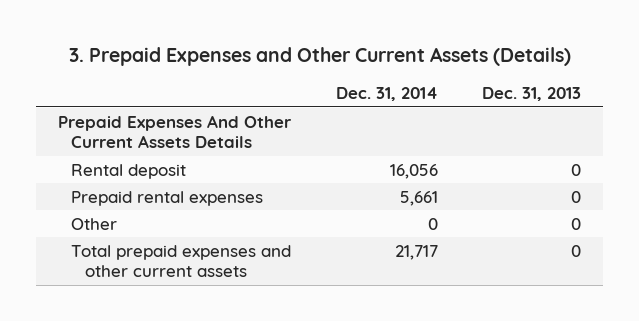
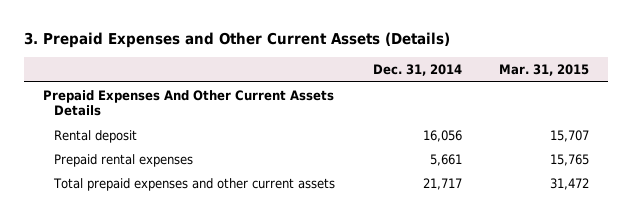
- | Dec. 31, 2014 | Dec. 31, 2013
+ | Dec. 31, 2014 | Mar. 31, 2015
- Other | 0 | 0

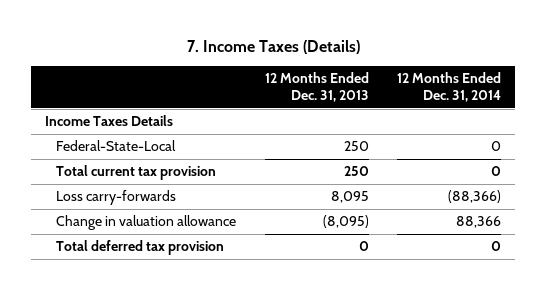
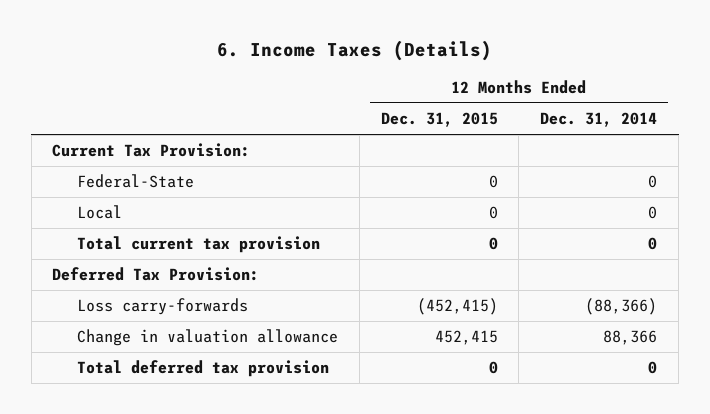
- 7. Income Taxes (Details)
+ 6. Income Taxes (Details)
- | 12 Months Ended Dec. 31, 2013 | 12 Months Ended Dec. 31, 2014
+ | 12 Months Ended Dec. 31, 2015 | 12 Months Ended Dec. 31, 2014
- Income Taxes Details
- Federal-State-Local | 250 | 0
+ Current Tax Provision:
+ Federal-State | 0 | 0
+ Local | 0 | 0
+ Deferred Tax Provision:

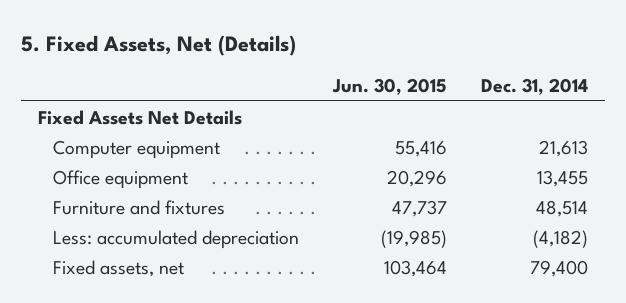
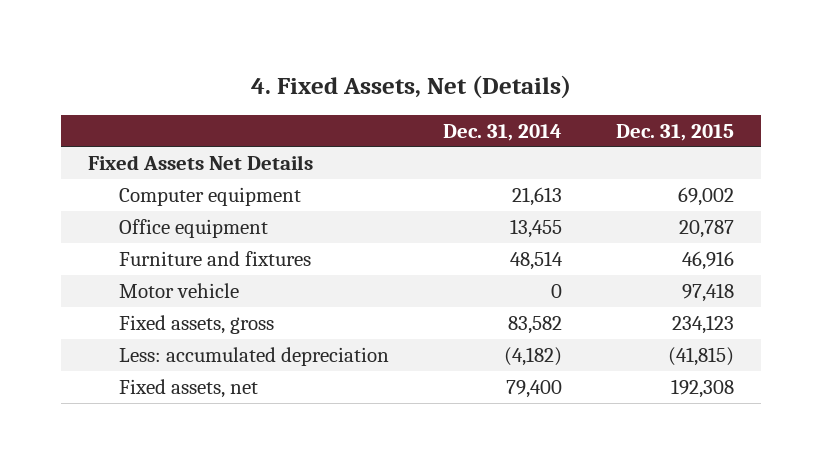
- 5. Fixed Assets, Net (Details)
+ 4. Fixed Assets, Net (Details)
- | Jun. 30, 2015 | Dec. 31, 2014
+ | Dec. 31, 2014 | Dec. 31, 2015
+ Motor vehicle | 0 | 97,418
+ Fixed assets, gross | 83,582 | 234,123

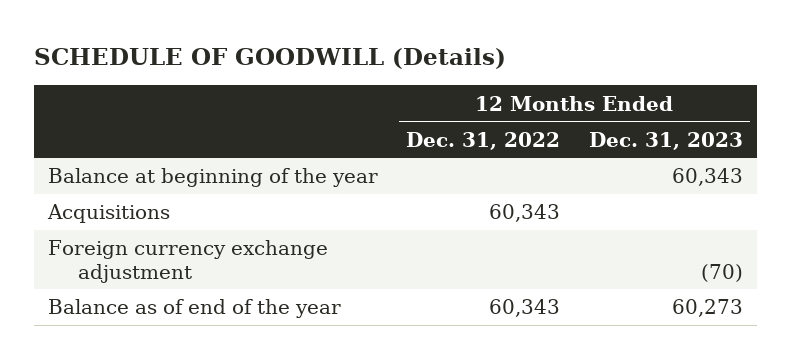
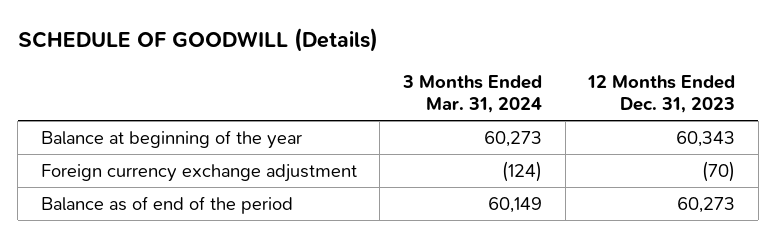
- | 12 Months Ended Dec. 31, 2022 | 12 Months Ended Dec. 31, 2023
+ | 3 Months Ended Mar. 31, 2024 | 12 Months Ended Dec. 31, 2023
- Acquisitions | 60,343 |
- Balance as of end of the year | 60,343 | 60,273
+ Balance as of end of the period | 60,149 | 60,273

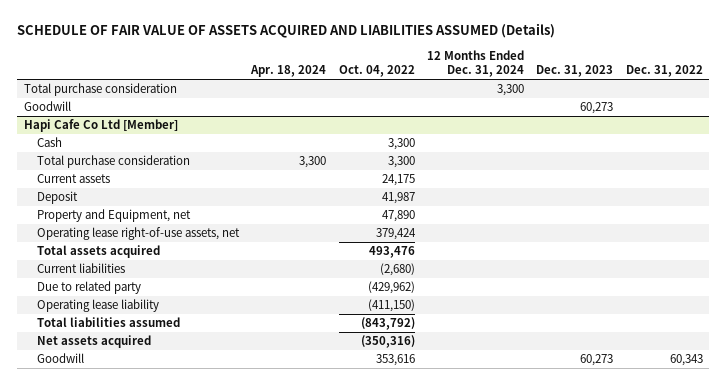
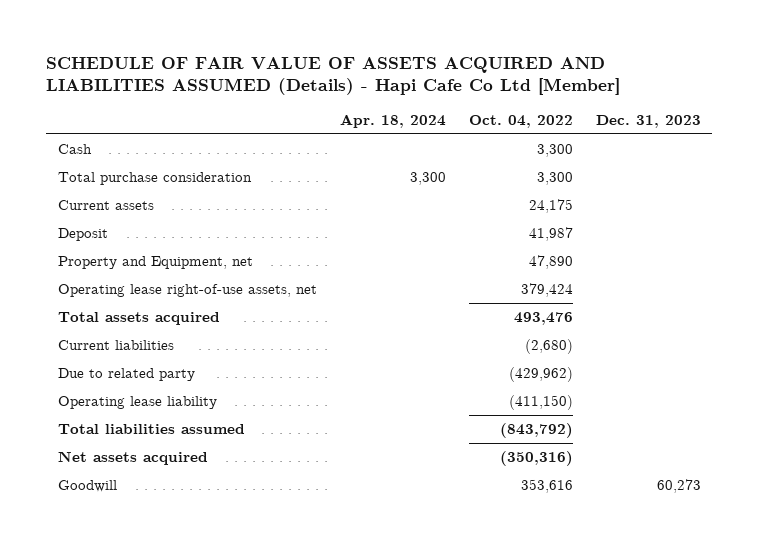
- SCHEDULE OF FAIR VALUE OF ASSETS ACQUIRED AND LIABILITIES ASSUMED (Details)
+ SCHEDULE OF FAIR VALUE OF ASSETS ACQUIRED AND LIABILITIES ASSUMED (Details) - Hapi Cafe Co Ltd [Member]
- | Apr. 18, 2024 | Oct. 04, 2022 | 12 Months Ended Dec. 31, 2024 | Dec. 31, 2023 | Dec. 31, 2022
+ | Apr. 18, 2024 | Oct. 04, 2022 | Dec. 31, 2023
- Total purchase consideration | | | 3,300 | |
- Goodwill | | | | 60,273 |
- Hapi Cafe Co Ltd [Member]

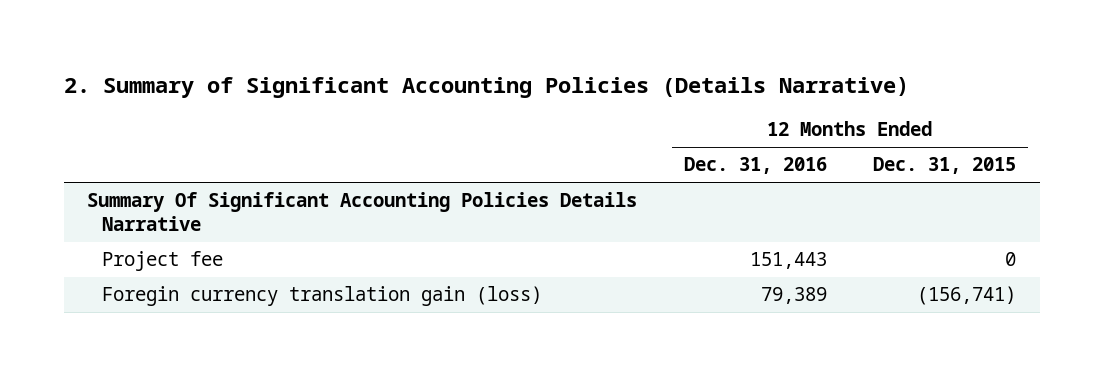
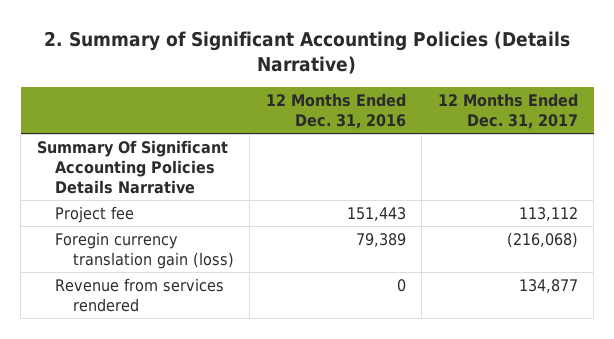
- | 12 Months Ended Dec. 31, 2016 | 12 Months Ended Dec. 31, 2015
+ | 12 Months Ended Dec. 31, 2016 | 12 Months Ended Dec. 31, 2017
+ Revenue from services rendered | 0 | 134,877

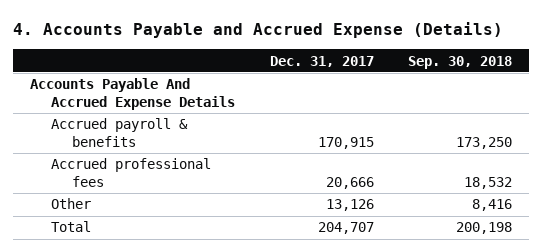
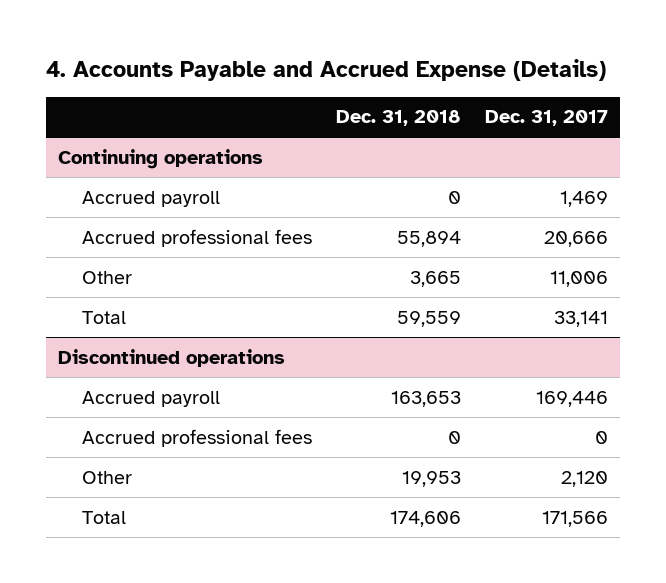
- | Dec. 31, 2017 | Sep. 30, 2018
+ | Dec. 31, 2018 | Dec. 31, 2017
- Accounts Payable And Accrued Expense Details
- Accrued payroll & benefits | 170,915 | 173,250
+ Continuing operations
+ Accrued payroll | 0 | 1,469
- Other | 13,126 | 8,416
- Total | 204,707 | 200,198
+ Other | 3,665 | 11,006
+ Total | 59,559 | 33,141
+ Discontinued operations
+ Accrued payroll | 163,653 | 169,446
+ Accrued professional fees | 0 | 0
+ Other | 19,953 | 2,120
+ Total | 174,606 | 171,566

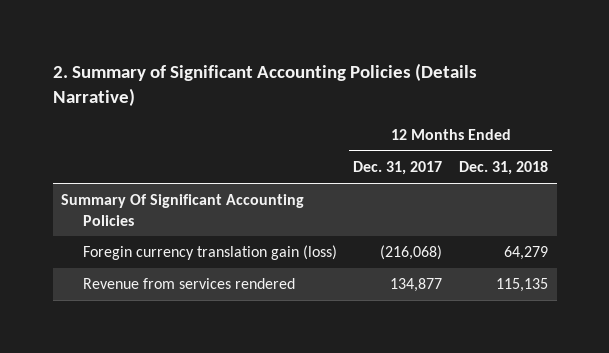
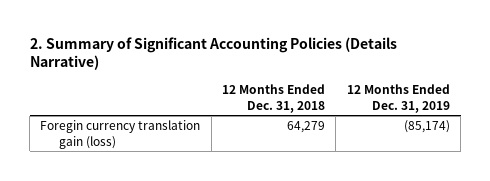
- | 12 Months Ended Dec. 31, 2017 | 12 Months Ended Dec. 31, 2018
+ | 12 Months Ended Dec. 31, 2018 | 12 Months Ended Dec. 31, 2019
- Summary Of Significant Accounting Policies
- Revenue from services rendered | 134,877 | 115,135

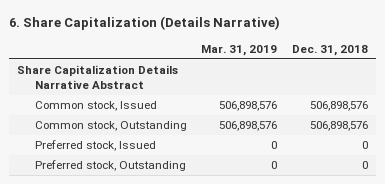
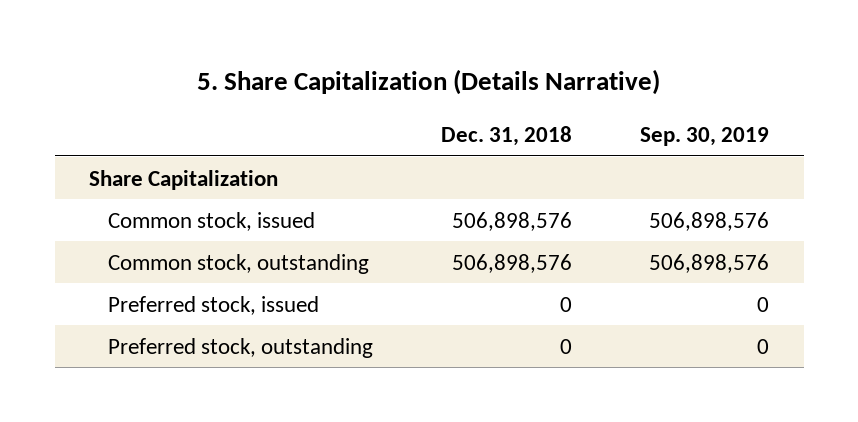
- 6. Share Capitalization (Details Narrative)
+ 5. Share Capitalization (Details Narrative)
- | Mar. 31, 2019 | Dec. 31, 2018
+ | Dec. 31, 2018 | Sep. 30, 2019
- Share Capitalization Details Narrative Abstract
- Common stock, Issued | 506,898,576 | 506,898,576
- Common stock, Outstanding | 506,898,576 | 506,898,576
- Preferred stock, Issued | 0 | 0
- Preferred stock, Outstanding | 0 | 0
+ Share Capitalization
+ Common stock, issued | 506,898,576 | 506,898,576
+ Common stock, outstanding | 506,898,576 | 506,898,576
+ Preferred stock, issued | 0 | 0
+ Preferred stock, outstanding | 0 | 0

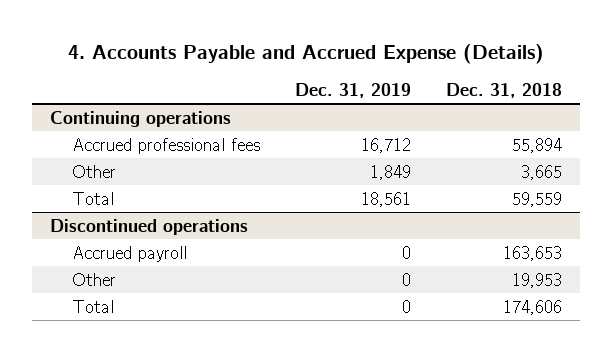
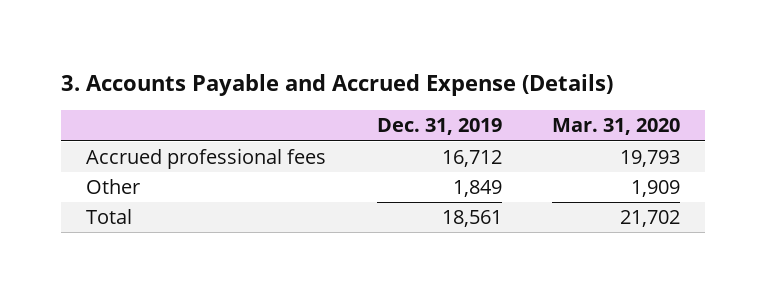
- 4. Accounts Payable and Accrued Expense (Details)
+ 3. Accounts Payable and Accrued Expense (Details)
- | Dec. 31, 2019 | Dec. 31, 2018
+ | Dec. 31, 2019 | Mar. 31, 2020
- Continuing operations
- Discontinued operations
- Accrued payroll | 0 | 163,653
- Other | 0 | 19,953
- Total | 0 | 174,606

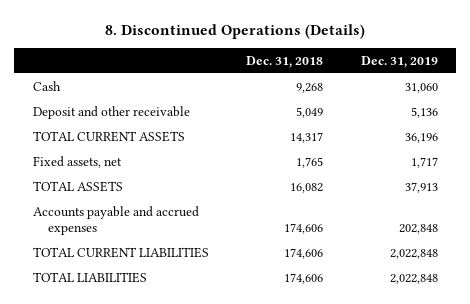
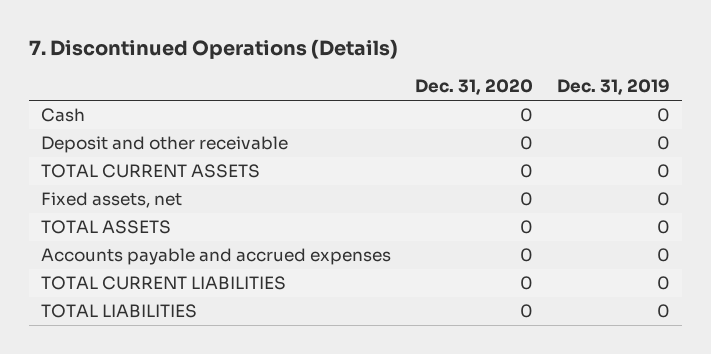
- 8. Discontinued Operations (Details)
+ 7. Discontinued Operations (Details)
- | Dec. 31, 2018 | Dec. 31, 2019
+ | Dec. 31, 2020 | Dec. 31, 2019
- Cash | 9,268 | 31,060
- Deposit and other receivable | 5,049 | 5,136
- TOTAL CURRENT ASSETS | 14,317 | 36,196
- Fixed assets, net | 1,765 | 1,717
- TOTAL ASSETS | 16,082 | 37,913
- Accounts payable and accrued expenses | 174,606 | 202,848
- TOTAL CURRENT LIABILITIES | 174,606 | 2,022,848
- TOTAL LIABILITIES | 174,606 | 2,022,848
+ Cash | 0 | 0
+ Deposit and other receivable | 0 | 0
+ TOTAL CURRENT ASSETS | 0 | 0
+ Fixed assets, net | 0 | 0
+ TOTAL ASSETS | 0 | 0
+ Accounts payable and accrued expenses | 0 | 0
+ TOTAL CURRENT LIABILITIES | 0 | 0
+ TOTAL LIABILITIES | 0 | 0

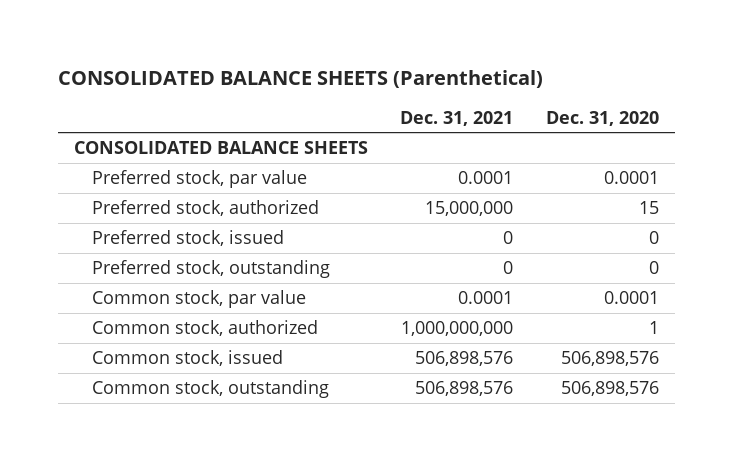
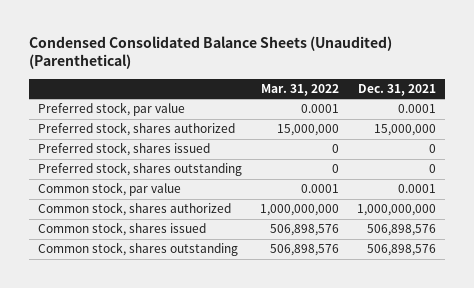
- CONSOLIDATED BALANCE SHEETS (Parenthetical)
+ Condensed Consolidated Balance Sheets (Unaudited) (Parenthetical)
- | Dec. 31, 2021 | Dec. 31, 2020
+ | Mar. 31, 2022 | Dec. 31, 2021
- CONSOLIDATED BALANCE SHEETS
- Preferred stock, authorized | 15,000,000 | 15
- Preferred stock, issued | 0 | 0
- Preferred stock, outstanding | 0 | 0
+ Preferred stock, shares authorized | 15,000,000 | 15,000,000
+ Preferred stock, shares issued | 0 | 0
+ Preferred stock, shares outstanding | 0 | 0
- Common stock, authorized | 1,000,000,000 | 1
- Common stock, issued | 506,898,576 | 506,898,576
- Common stock, outstanding | 506,898,576 | 506,898,576
+ Common stock, shares authorized | 1,000,000,000 | 1,000,000,000
+ Common stock, shares issued | 506,898,576 | 506,898,576
+ Common stock, shares outstanding | 506,898,576 | 506,898,576

